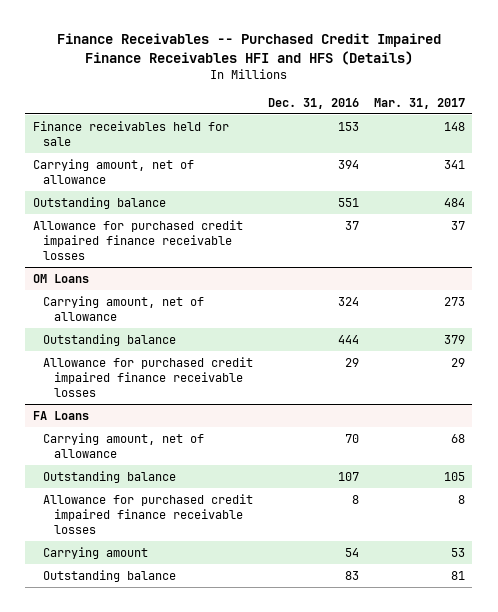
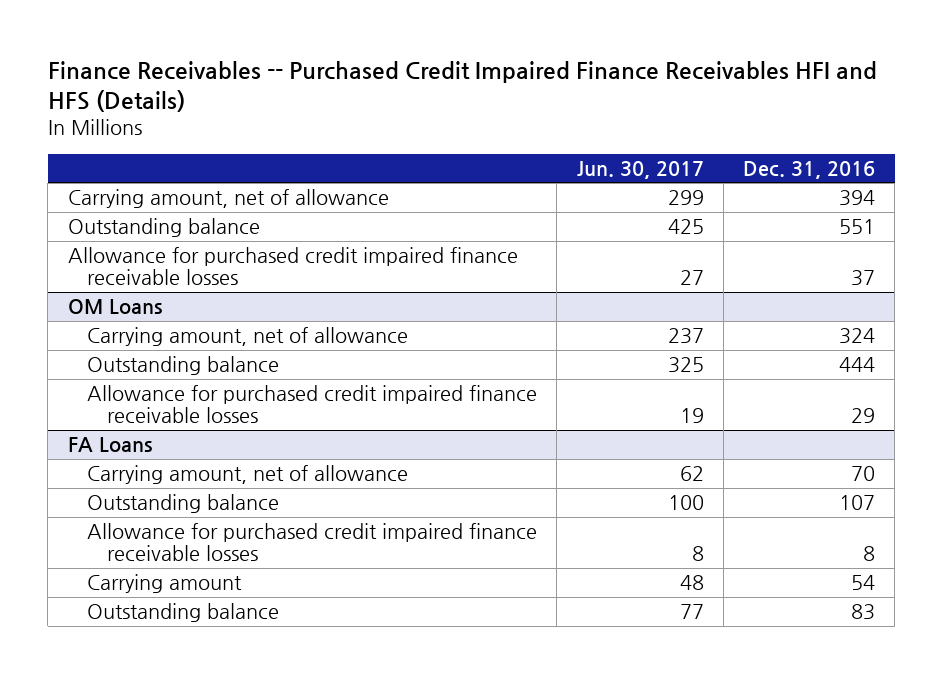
- | Dec. 31, 2016 | Mar. 31, 2017
+ | Jun. 30, 2017 | Dec. 31, 2016
- Finance receivables held for sale | 153 | 148

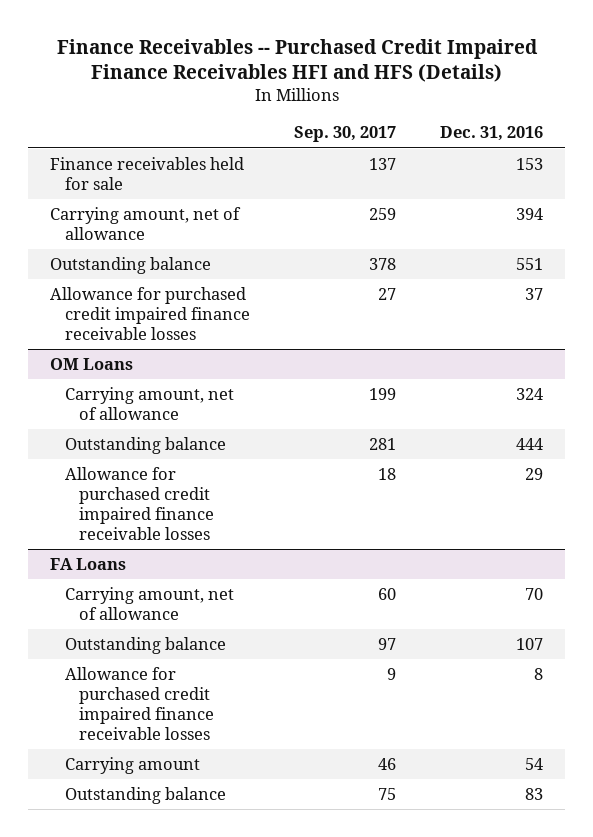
- | Jun. 30, 2017 | Dec. 31, 2016
+ | Sep. 30, 2017 | Dec. 31, 2016
+ Finance receivables held for sale | 137 | 153

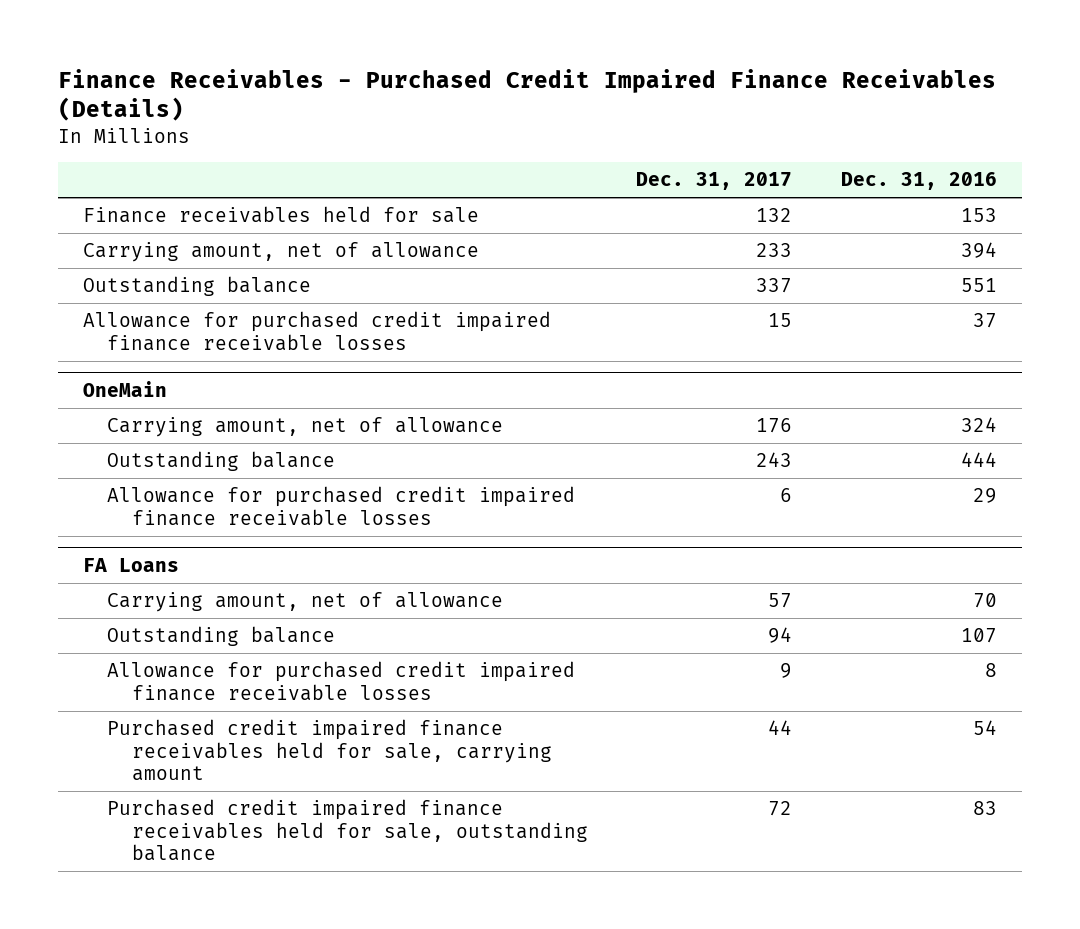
- Finance Receivables -- Purchased Credit Impaired Finance Receivables HFI and HFS (Details)
+ Finance Receivables - Purchased Credit Impaired Finance Receivables (Details)
- | Sep. 30, 2017 | Dec. 31, 2016
+ | Dec. 31, 2017 | Dec. 31, 2016
- OM Loans
+ OneMain
@ FA Loans
- Carrying amount | 46 | 54
- Outstanding balance | 75 | 83
+ Purchased credit impaired finance receivables held for sale, carrying amount | 44 | 54
+ Purchased credit impaired finance receivables held for sale, outstanding balance | 72 | 83

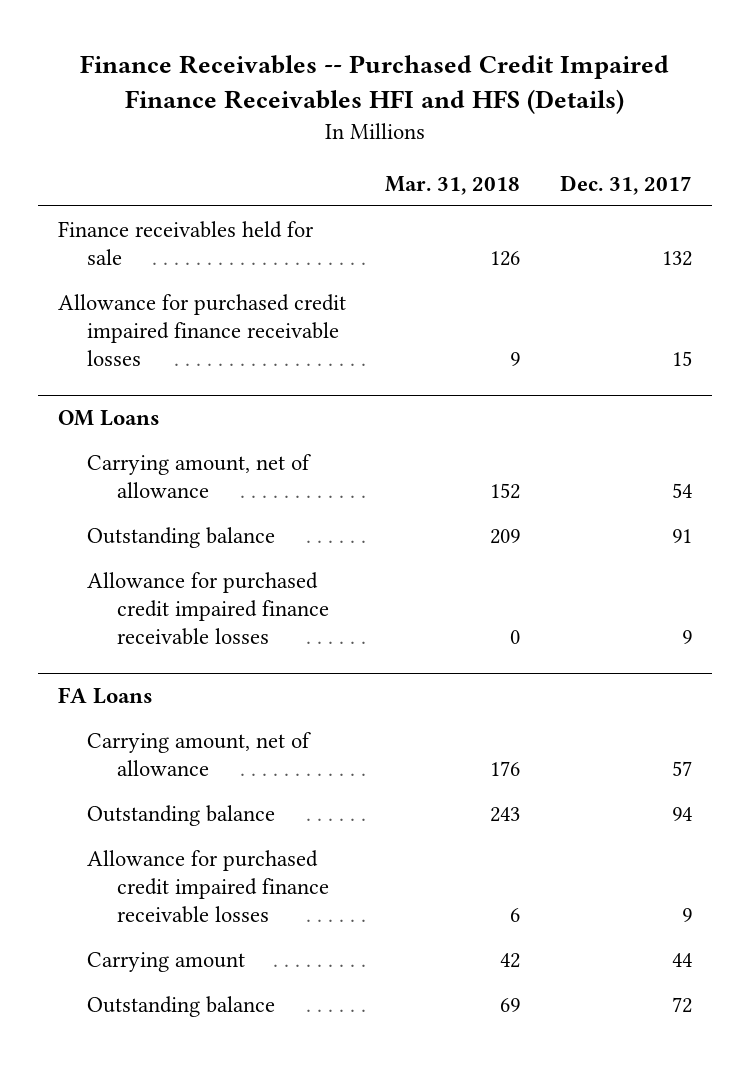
- Finance Receivables - Purchased Credit Impaired Finance Receivables (Details)
+ Finance Receivables -- Purchased Credit Impaired Finance Receivables HFI and HFS (Details)
- | Dec. 31, 2017 | Dec. 31, 2016
+ | Mar. 31, 2018 | Dec. 31, 2017
- Carrying amount, net of allowance | 233 | 394
- Outstanding balance | 337 | 551
- OneMain
- Carrying amount, net of allowance | 176 | 324
- Outstanding balance | 243 | 444
- Allowance for purchased credit impaired finance receivable losses | 6 | 29
+ OM Loans
+ Carrying amount, net of allowance | 152 | 54
+ Outstanding balance | 209 | 91
+ Allowance for purchased credit impaired finance receivable losses | 0 | 9
@ FA Loans
- Purchased credit impaired finance receivables held for sale, carrying amount | 44 | 54
- Purchased credit impaired finance receivables held for sale, outstanding balance | 72 | 83
+ Carrying amount | 42 | 44
+ Outstanding balance | 69 | 72

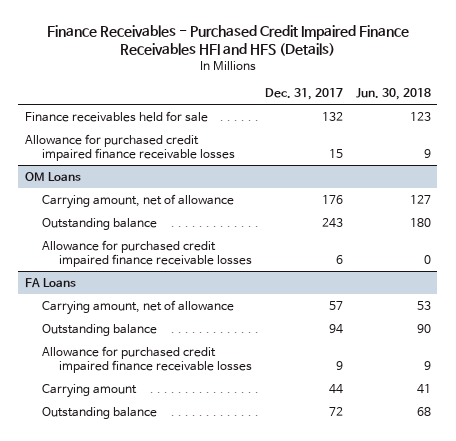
- Finance Receivables -- Purchased Credit Impaired Finance Receivables HFI and HFS (Details)
+ Finance Receivables - Purchased Credit Impaired Finance Receivables HFI and HFS (Details)
- | Mar. 31, 2018 | Dec. 31, 2017
+ | Dec. 31, 2017 | Jun. 30, 2018
@ OM Loans
- Carrying amount, net of allowance | 152 | 54
- Outstanding balance | 209 | 91
- Allowance for purchased credit impaired finance receivable losses | 0 | 9
+ Carrying amount, net of allowance | 176 | 127
+ Outstanding balance | 243 | 180
+ Allowance for purchased credit impaired finance receivable losses | 6 | 0

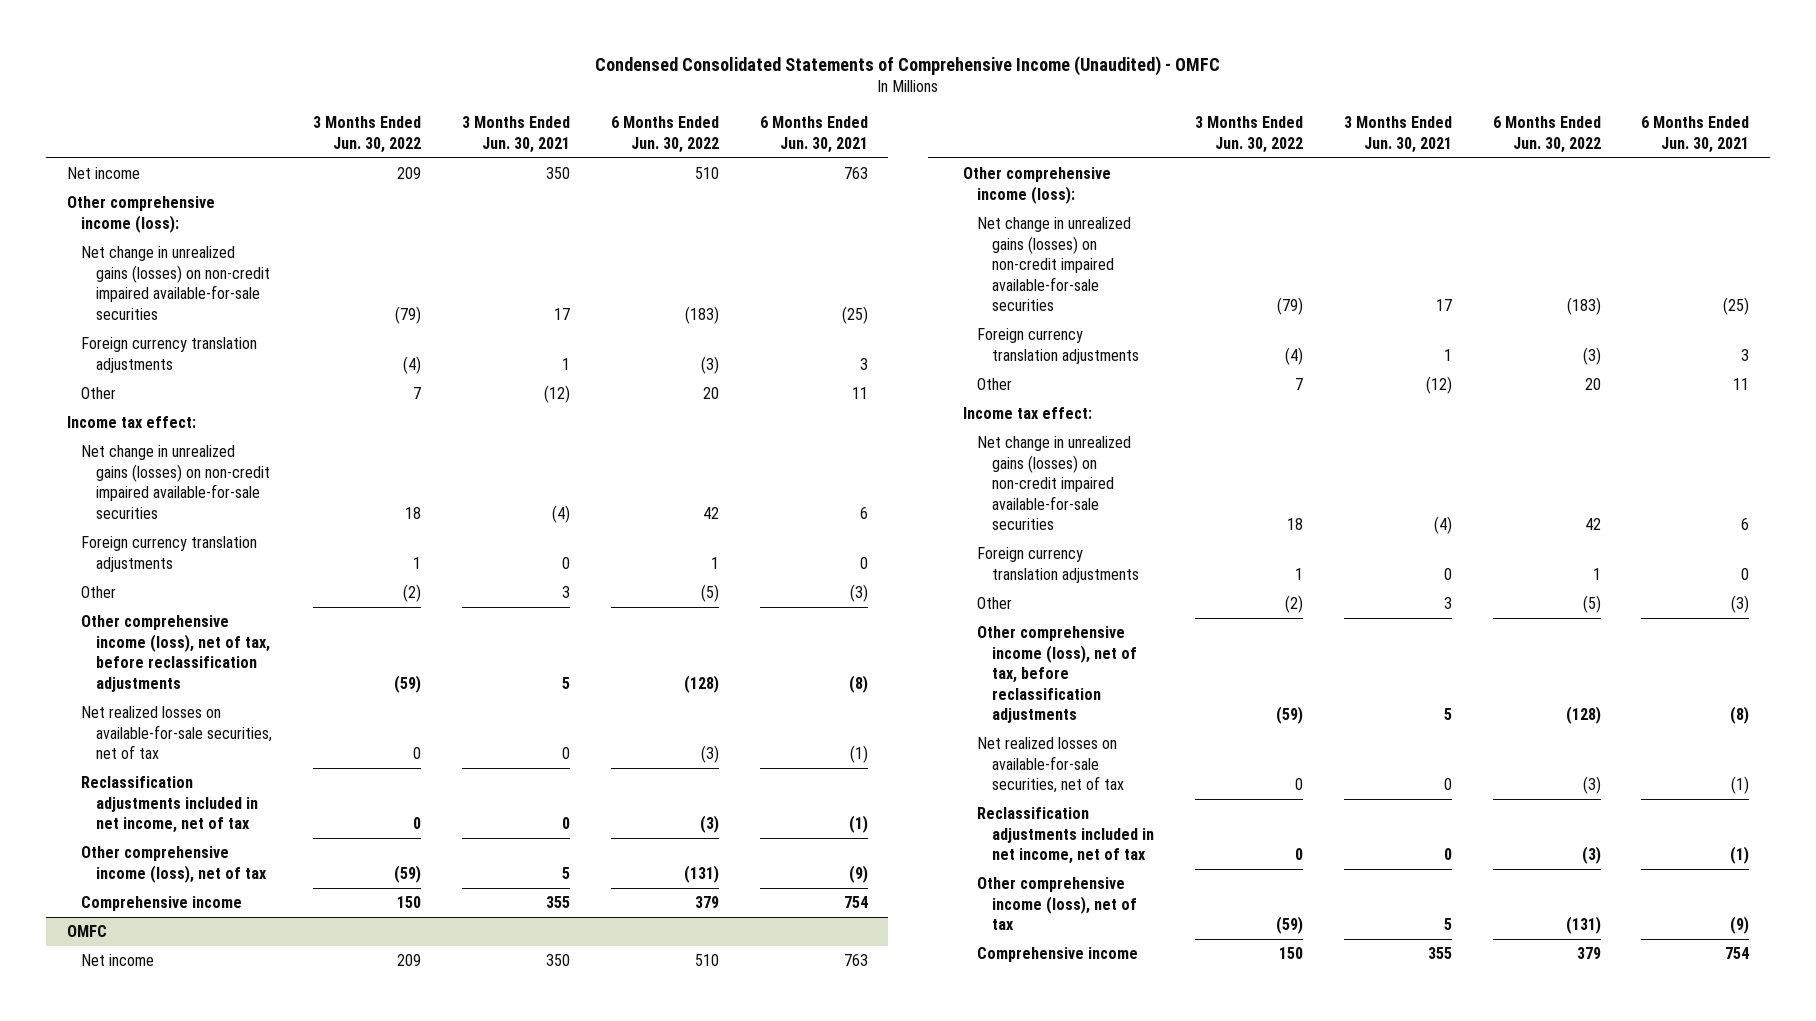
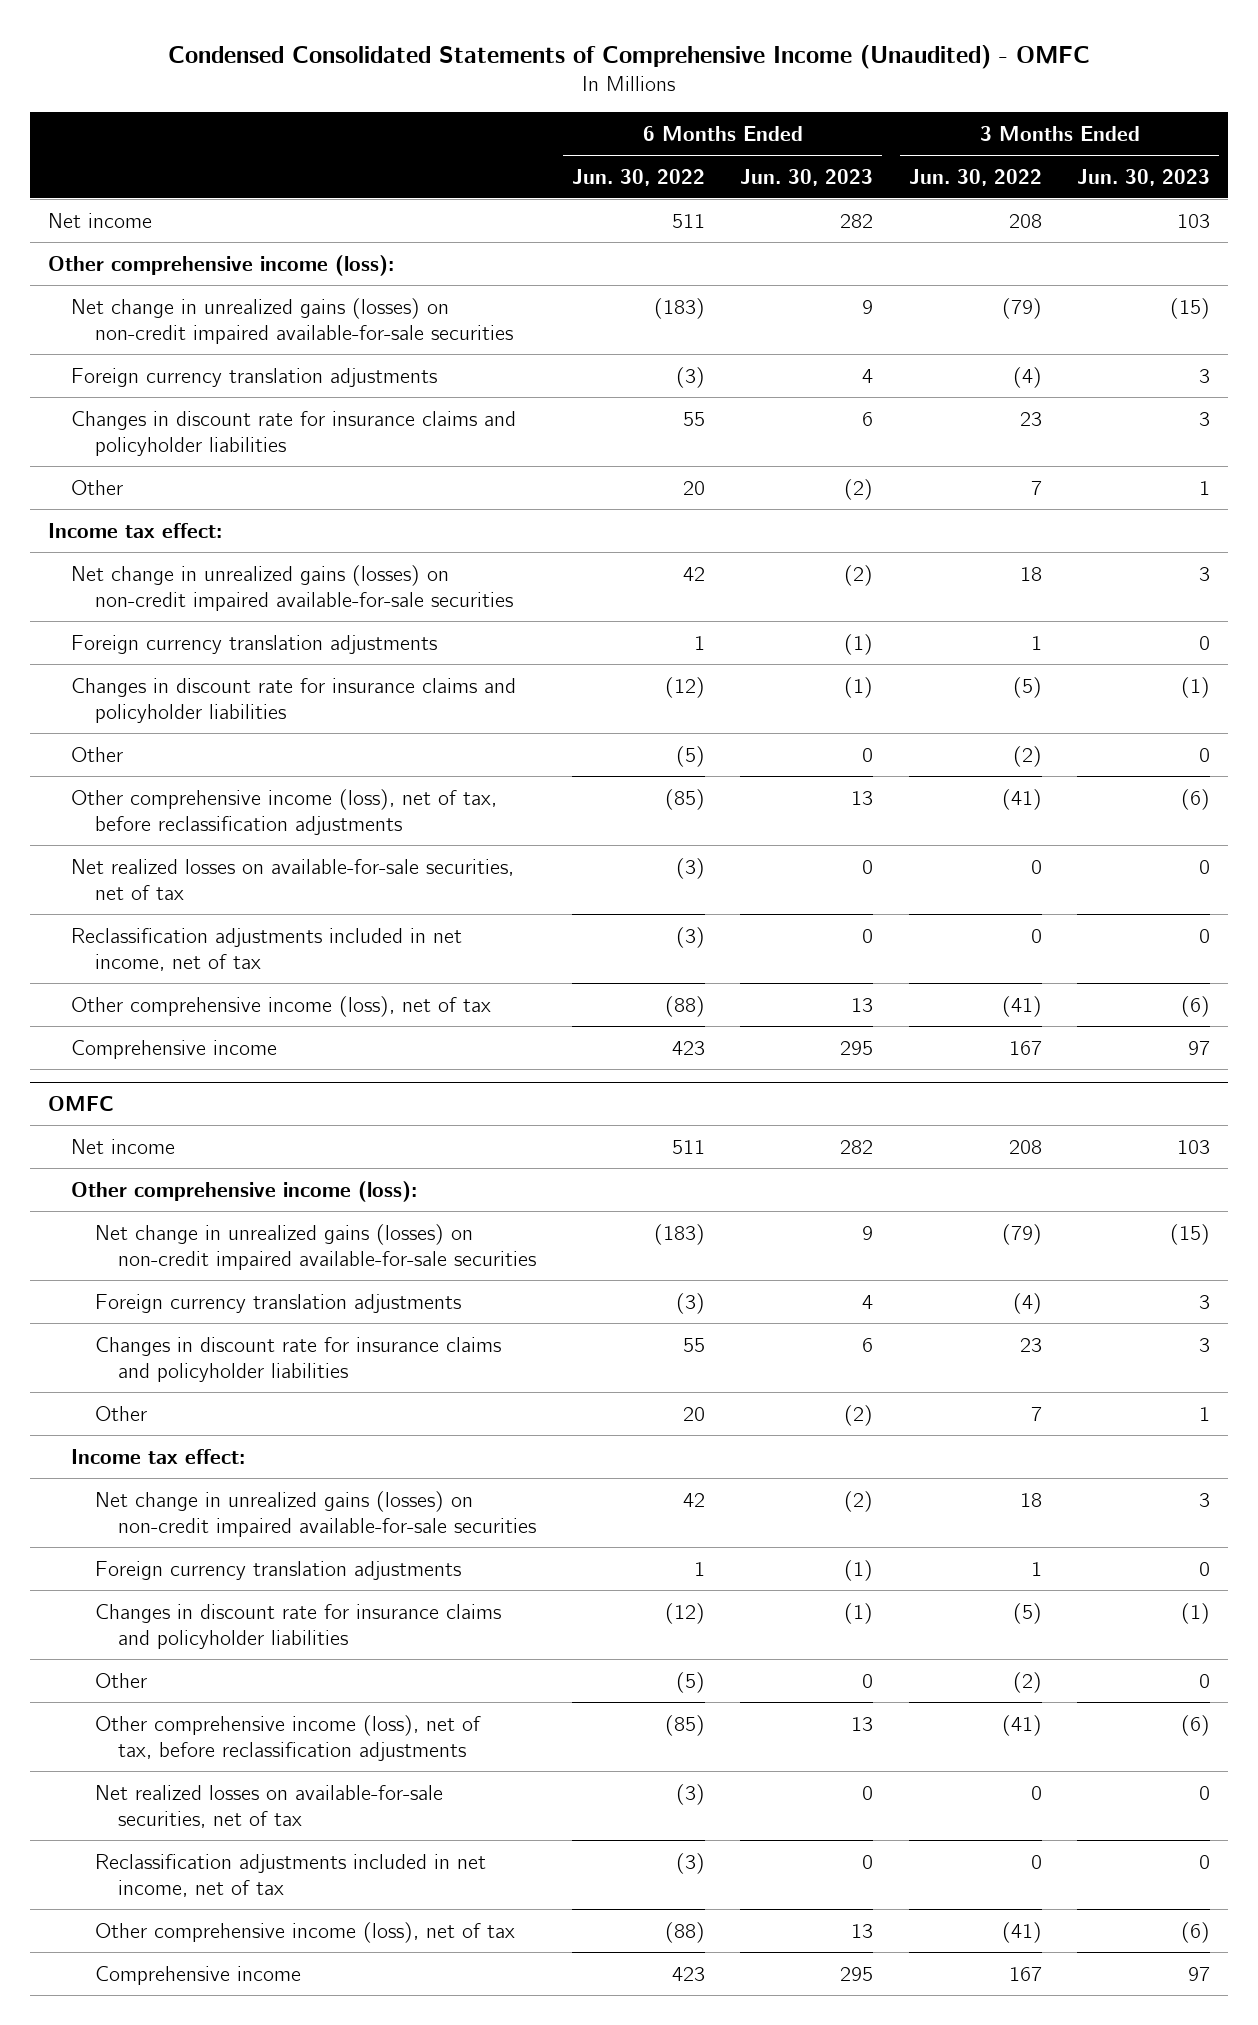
- | 3 Months Ended Jun. 30, 2022 | 3 Months Ended Jun. 30, 2021 | 6 Months Ended Jun. 30, 2022 | 6 Months Ended Jun. 30, 2021
+ | 6 Months Ended Jun. 30, 2022 | 6 Months Ended Jun. 30, 2023 | 3 Months Ended Jun. 30, 2022 | 3 Months Ended Jun. 30, 2023
- Net income | 209 | 350 | 510 | 763
+ Net income | 511 | 282 | 208 | 103
+ Changes in discount rate for insurance claims and policyholder liabilities | 55 | 6 | 23 | 3
+ Changes in discount rate for insurance claims and policyholder liabilities | (12) | (1) | (5) | (1)
- Other comprehensive income (loss), net of tax, before reclassification adjustments | (59) | 5 | (128) | (8)
+ Other comprehensive income (loss), net of tax, before reclassification adjustments | (85) | 13 | (41) | (6)
- Other comprehensive income (loss), net of tax | (59) | 5 | (131) | (9)
- Comprehensive income | 150 | 355 | 379 | 754
+ Other comprehensive income (loss), net of tax | (88) | 13 | (41) | (6)
+ Comprehensive income | 423 | 295 | 167 | 97
@ OMFC
- Net income | 209 | 350 | 510 | 763
+ Net income | 511 | 282 | 208 | 103
+ Changes in discount rate for insurance claims and policyholder liabilities | 55 | 6 | 23 | 3
+ Changes in discount rate for insurance claims and policyholder liabilities | (12) | (1) | (5) | (1)
- Other comprehensive income (loss), net of tax, before reclassification adjustments | (59) | 5 | (128) | (8)
+ Other comprehensive income (loss), net of tax, before reclassification adjustments | (85) | 13 | (41) | (6)
- Other comprehensive income (loss), net of tax | (59) | 5 | (131) | (9)
- Comprehensive income | 150 | 355 | 379 | 754
+ Other comprehensive income (loss), net of tax | (88) | 13 | (41) | (6)
+ Comprehensive income | 423 | 295 | 167 | 97

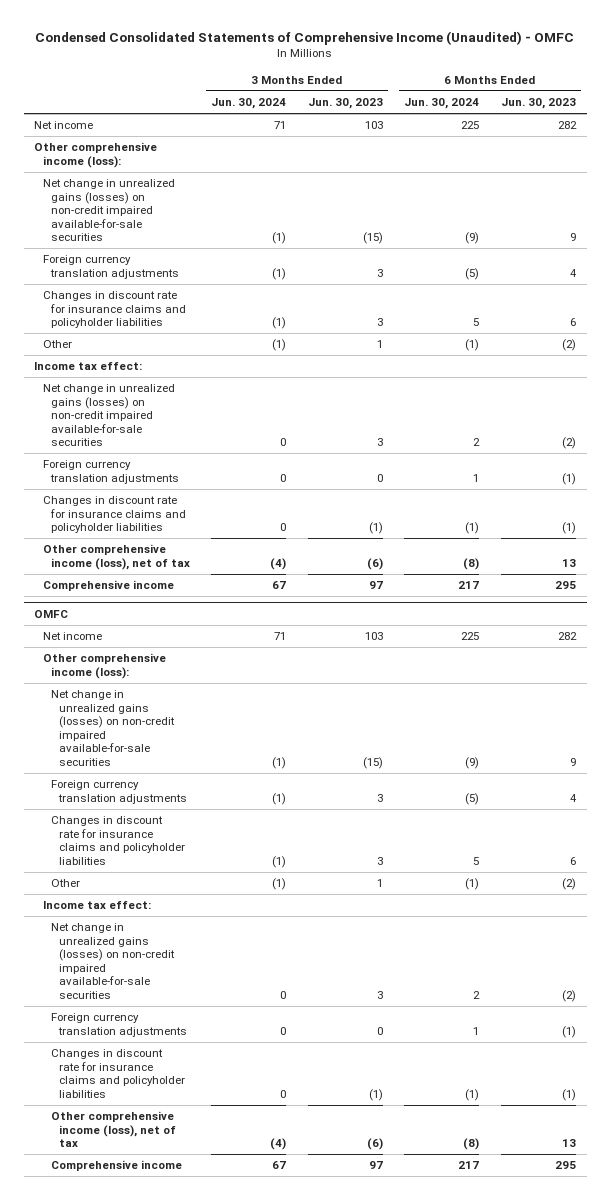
- | 6 Months Ended Jun. 30, 2022 | 6 Months Ended Jun. 30, 2023 | 3 Months Ended Jun. 30, 2022 | 3 Months Ended Jun. 30, 2023
+ | 3 Months Ended Jun. 30, 2024 | 3 Months Ended Jun. 30, 2023 | 6 Months Ended Jun. 30, 2024 | 6 Months Ended Jun. 30, 2023
- Other | (5) | 0 | (2) | 0
- Other comprehensive income (loss), net of tax, before reclassification adjustments | (85) | 13 | (41) | (6)
- Net realized losses on available-for-sale securities, net of tax | (3) | 0 | 0 | 0
- Reclassification adjustments included in net income, net of tax | (3) | 0 | 0 | 0
@ OMFC
- Other | (5) | 0 | (2) | 0
- Other comprehensive income (loss), net of tax, before reclassification adjustments | (85) | 13 | (41) | (6)
- Net realized losses on available-for-sale securities, net of tax | (3) | 0 | 0 | 0
- Reclassification adjustments included in net income, net of tax | (3) | 0 | 0 | 0

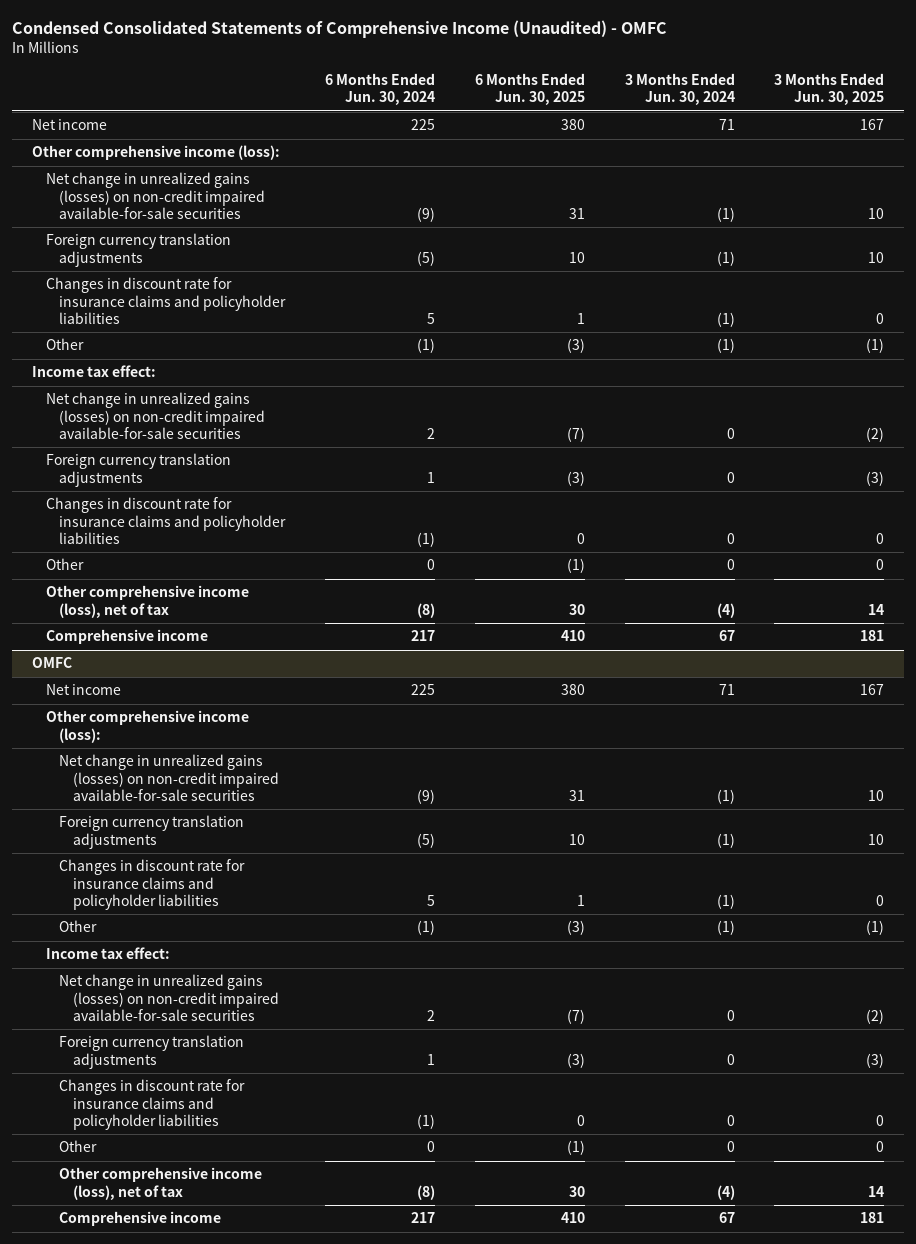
- | 3 Months Ended Jun. 30, 2024 | 3 Months Ended Jun. 30, 2023 | 6 Months Ended Jun. 30, 2024 | 6 Months Ended Jun. 30, 2023
+ | 6 Months Ended Jun. 30, 2024 | 6 Months Ended Jun. 30, 2025 | 3 Months Ended Jun. 30, 2024 | 3 Months Ended Jun. 30, 2025
+ Other | 0 | (1) | 0 | 0
@ OMFC
+ Other | 0 | (1) | 0 | 0

